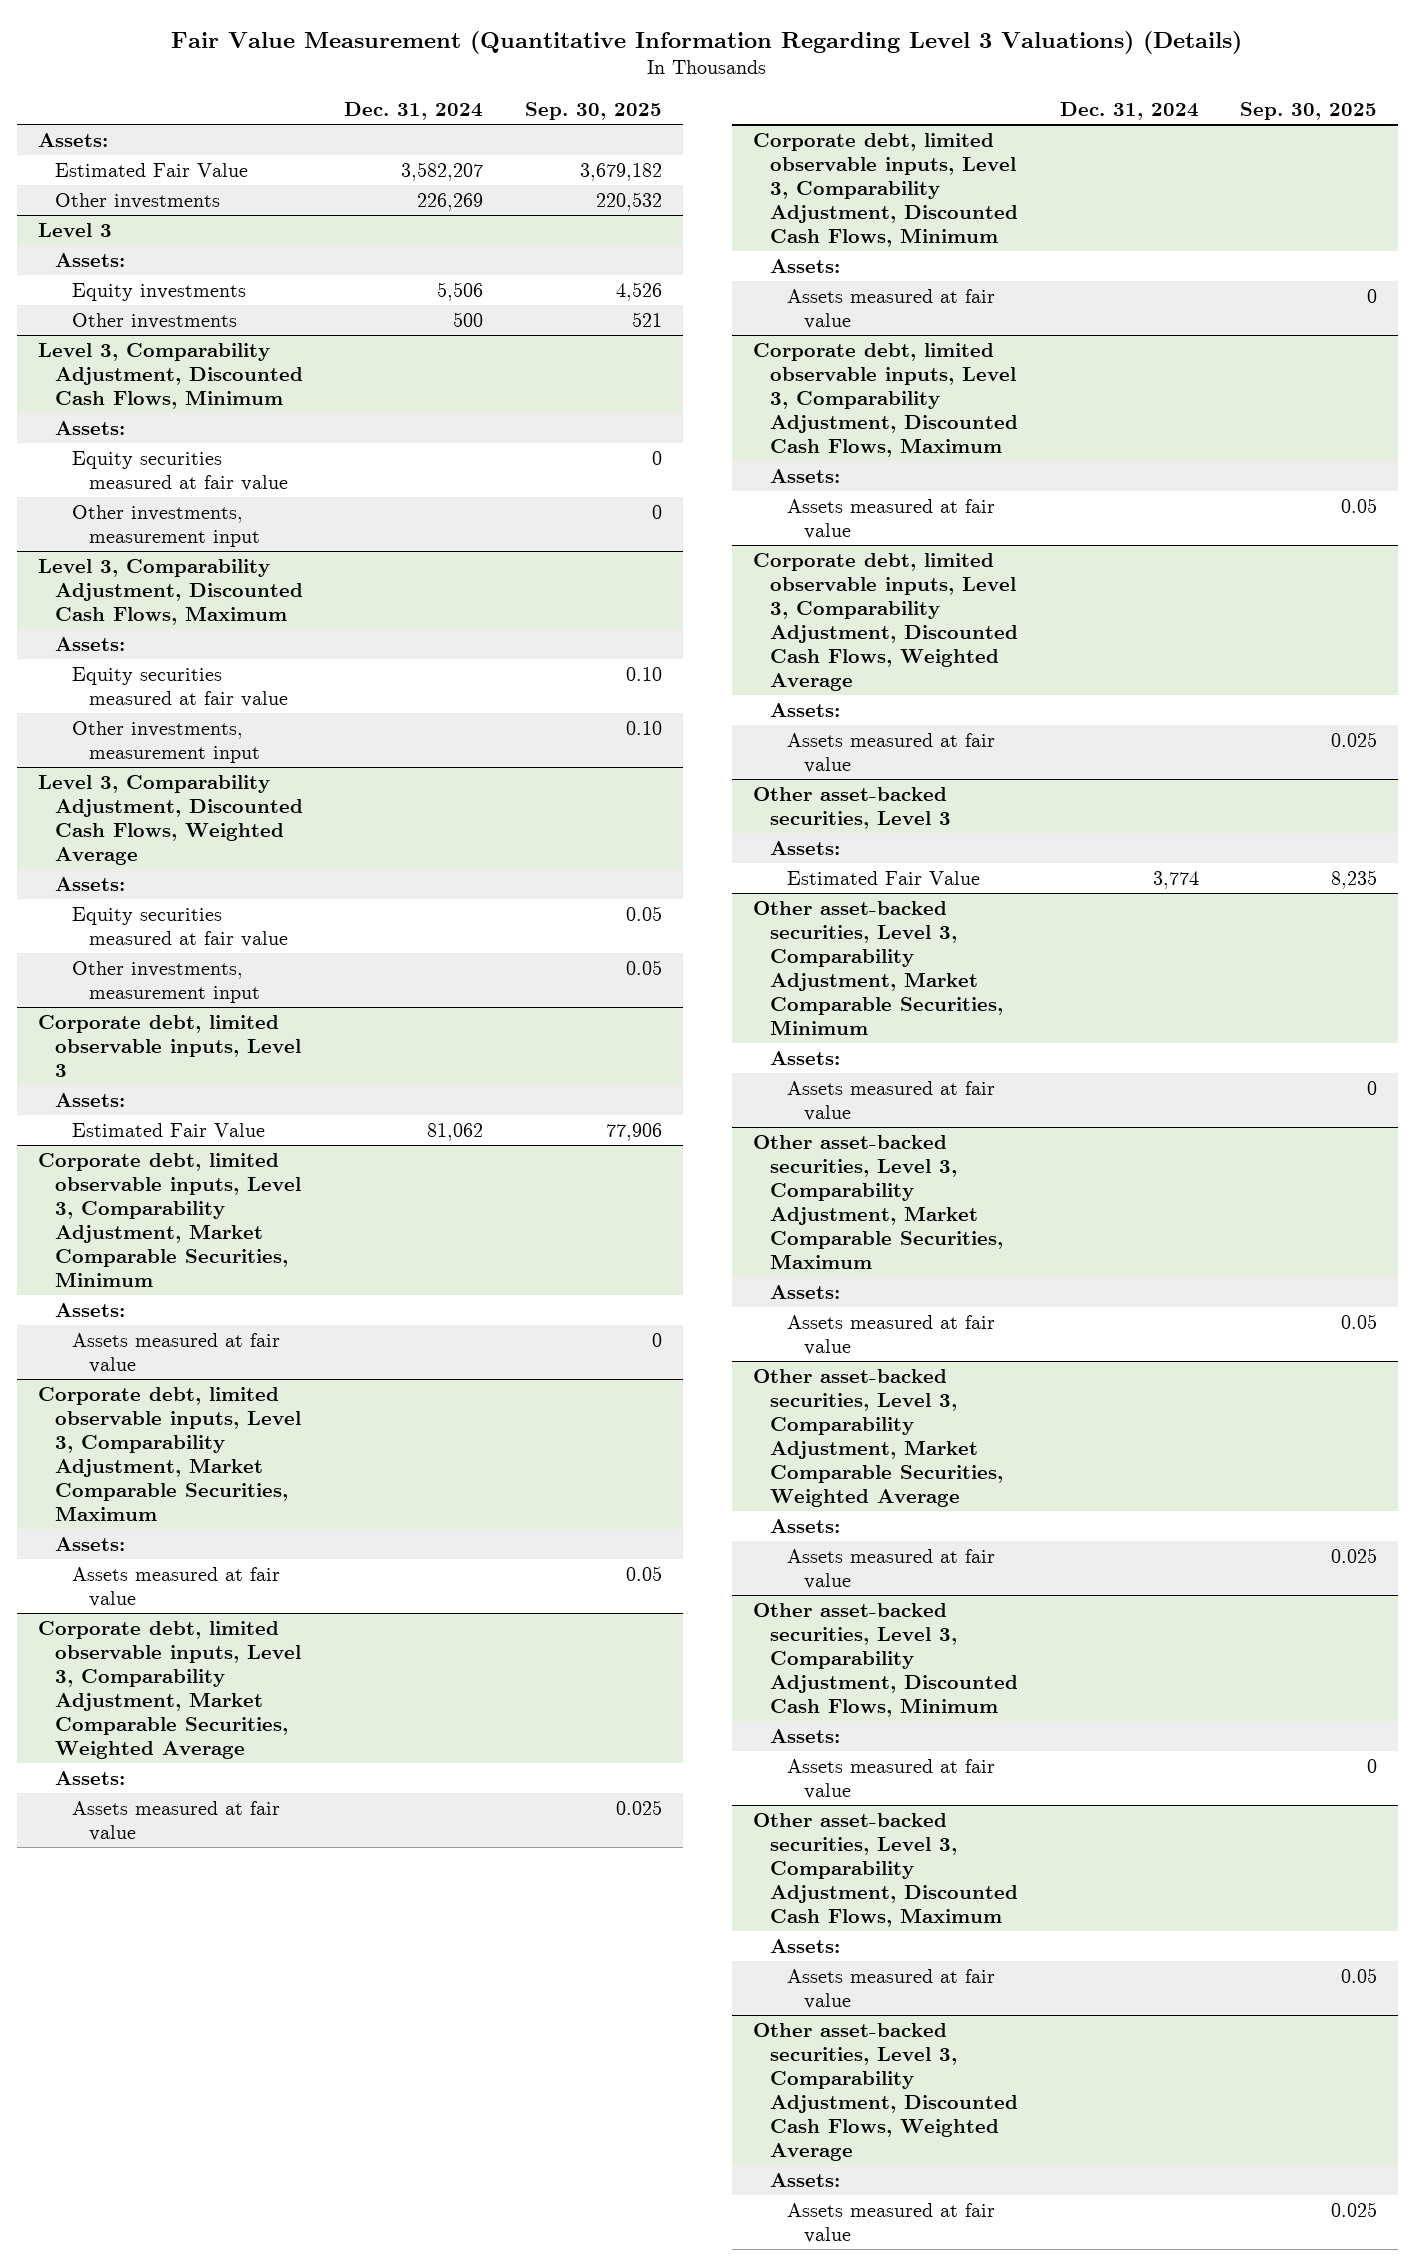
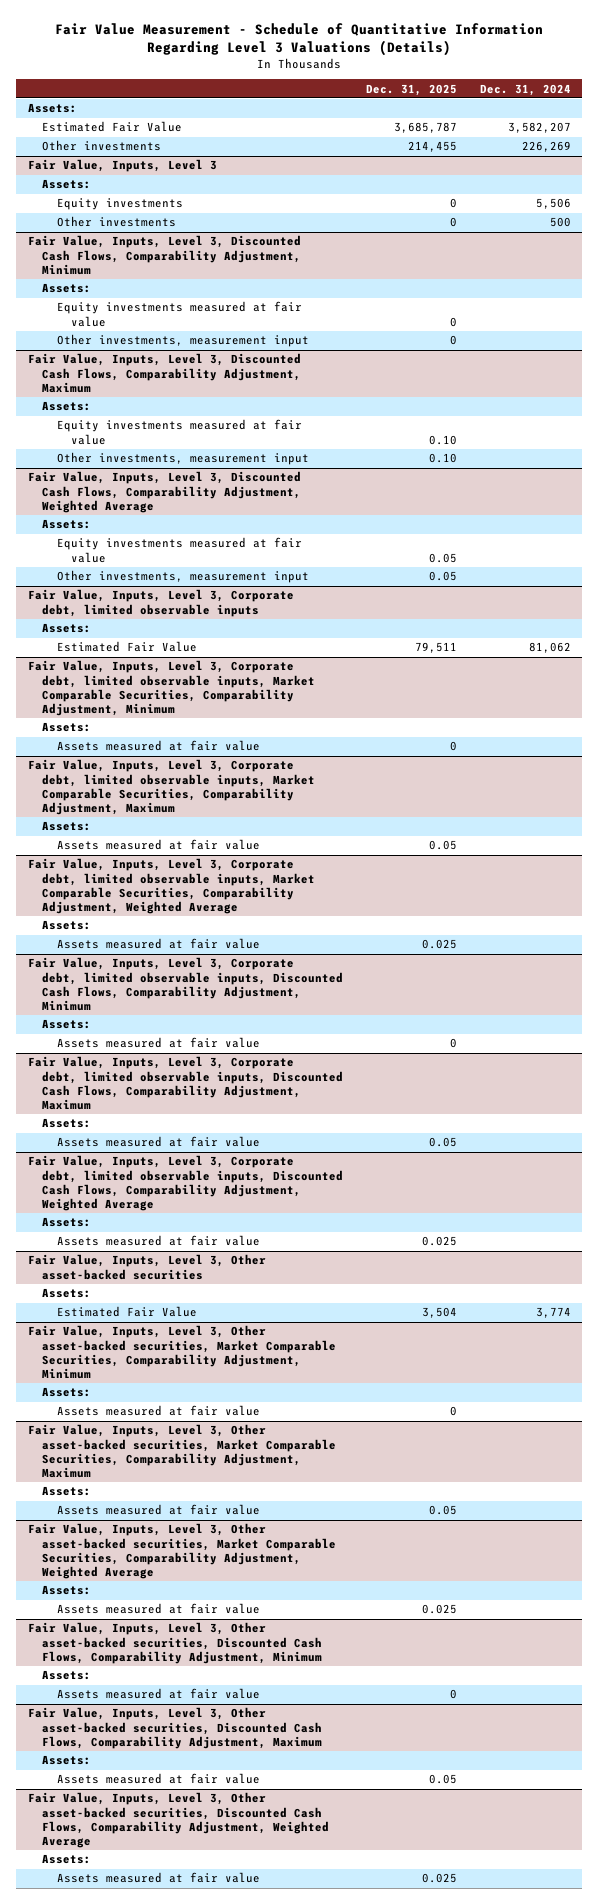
- Fair Value Measurement (Quantitative Information Regarding Level 3 Valuations) (Details)
+ Fair Value Measurement - Schedule of Quantitative Information Regarding Level 3 Valuations (Details)
- | Dec. 31, 2024 | Sep. 30, 2025
+ | Dec. 31, 2025 | Dec. 31, 2024
- Level 3
+ Fair Value, Inputs, Level 3
- Level 3, Comparability Adjustment, Discounted Cash Flows, Minimum
+ Fair Value, Inputs, Level 3, Discounted Cash Flows, Comparability Adjustment, Minimum
- Equity securities measured at fair value | | 0
+ Equity investments measured at fair value | 0 |
- Level 3, Comparability Adjustment, Discounted Cash Flows, Maximum
+ Fair Value, Inputs, Level 3, Discounted Cash Flows, Comparability Adjustment, Maximum
- Equity securities measured at fair value | | 0.10
+ Equity investments measured at fair value | 0.10 |
- Level 3, Comparability Adjustment, Discounted Cash Flows, Weighted Average
+ Fair Value, Inputs, Level 3, Discounted Cash Flows, Comparability Adjustment, Weighted Average
- Equity securities measured at fair value | | 0.05
+ Equity investments measured at fair value | 0.05 |
- Corporate debt, limited observable inputs, Level 3
+ Fair Value, Inputs, Level 3, Corporate debt, limited observable inputs
- Corporate debt, limited observable inputs, Level 3, Comparability Adjustment, Market Comparable Securities, Minimum
+ Fair Value, Inputs, Level 3, Corporate debt, limited observable inputs, Market Comparable Securities, Comparability Adjustment, Minimum
- Corporate debt, limited observable inputs, Level 3, Comparability Adjustment, Market Comparable Securities, Maximum
+ Fair Value, Inputs, Level 3, Corporate debt, limited observable inputs, Market Comparable Securities, Comparability Adjustment, Maximum
- Corporate debt, limited observable inputs, Level 3, Comparability Adjustment, Market Comparable Securities, Weighted Average
+ Fair Value, Inputs, Level 3, Corporate debt, limited observable inputs, Market Comparable Securities, Comparability Adjustment, Weighted Average
- Corporate debt, limited observable inputs, Level 3, Comparability Adjustment, Discounted Cash Flows, Minimum
+ Fair Value, Inputs, Level 3, Corporate debt, limited observable inputs, Discounted Cash Flows, Comparability Adjustment, Minimum
- Corporate debt, limited observable inputs, Level 3, Comparability Adjustment, Discounted Cash Flows, Maximum
+ Fair Value, Inputs, Level 3, Corporate debt, limited observable inputs, Discounted Cash Flows, Comparability Adjustment, Maximum
- Corporate debt, limited observable inputs, Level 3, Comparability Adjustment, Discounted Cash Flows, Weighted Average
+ Fair Value, Inputs, Level 3, Corporate debt, limited observable inputs, Discounted Cash Flows, Comparability Adjustment, Weighted Average
- Other asset-backed securities, Level 3
+ Fair Value, Inputs, Level 3, Other asset-backed securities
- Other asset-backed securities, Level 3, Comparability Adjustment, Market Comparable Securities, Minimum
+ Fair Value, Inputs, Level 3, Other asset-backed securities, Market Comparable Securities, Comparability Adjustment, Minimum
- Other asset-backed securities, Level 3, Comparability Adjustment, Market Comparable Securities, Maximum
+ Fair Value, Inputs, Level 3, Other asset-backed securities, Market Comparable Securities, Comparability Adjustment, Maximum
- Other asset-backed securities, Level 3, Comparability Adjustment, Market Comparable Securities, Weighted Average
+ Fair Value, Inputs, Level 3, Other asset-backed securities, Market Comparable Securities, Comparability Adjustment, Weighted Average
- Other asset-backed securities, Level 3, Comparability Adjustment, Discounted Cash Flows, Minimum
+ Fair Value, Inputs, Level 3, Other asset-backed securities, Discounted Cash Flows, Comparability Adjustment, Minimum
- Other asset-backed securities, Level 3, Comparability Adjustment, Discounted Cash Flows, Maximum
+ Fair Value, Inputs, Level 3, Other asset-backed securities, Discounted Cash Flows, Comparability Adjustment, Maximum
- Other asset-backed securities, Level 3, Comparability Adjustment, Discounted Cash Flows, Weighted Average
+ Fair Value, Inputs, Level 3, Other asset-backed securities, Discounted Cash Flows, Comparability Adjustment, Weighted Average

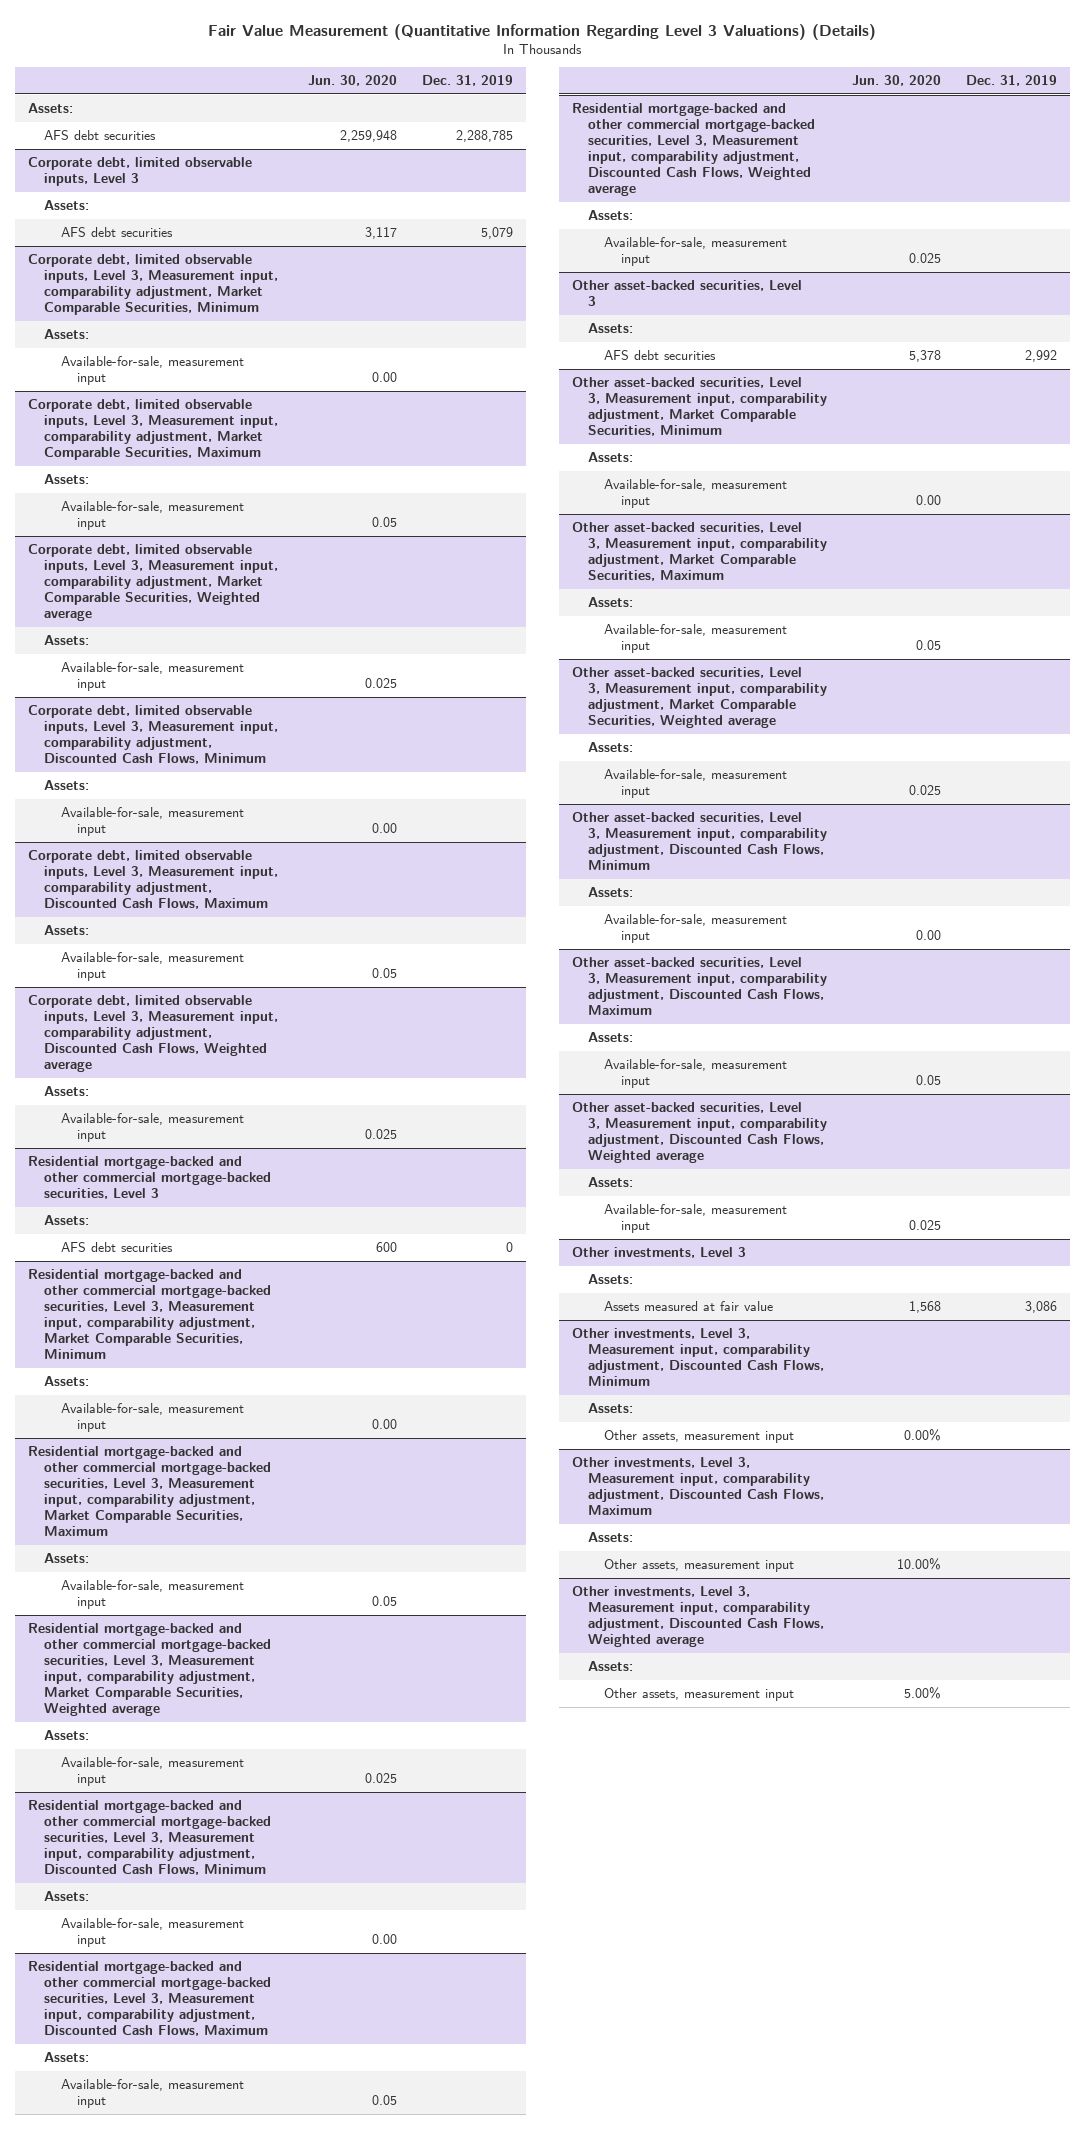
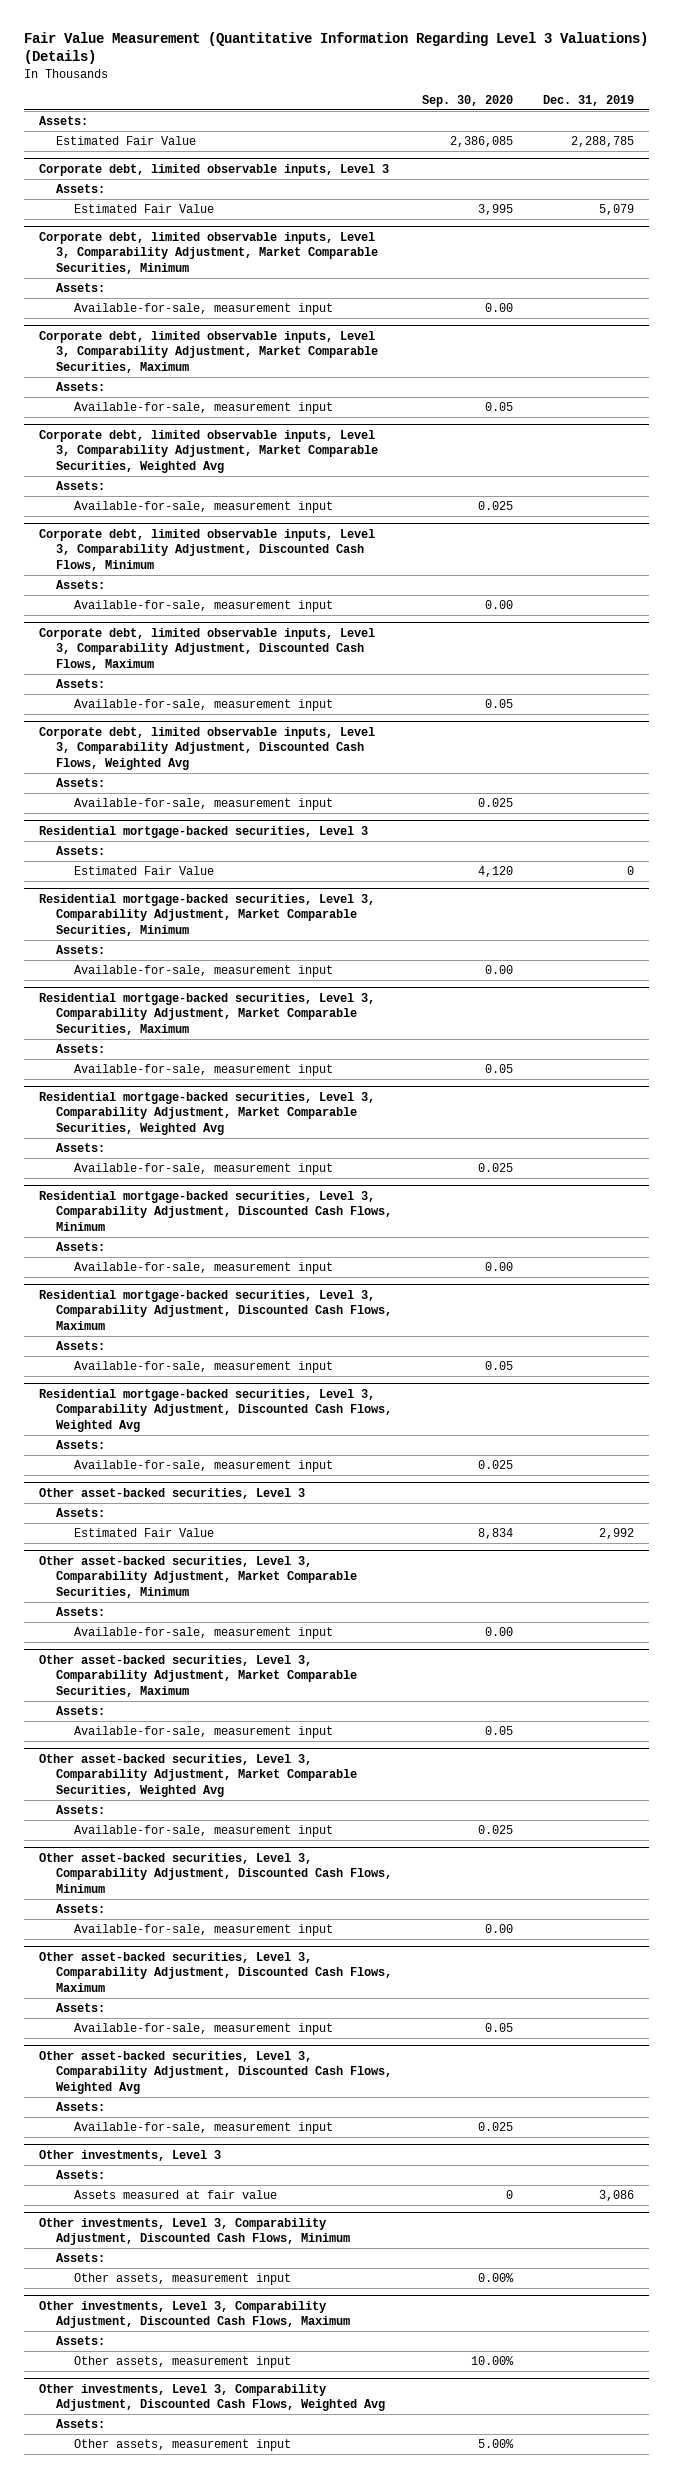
- | Jun. 30, 2020 | Dec. 31, 2019
+ | Sep. 30, 2020 | Dec. 31, 2019
- AFS debt securities | 2,259,948 | 2,288,785
+ Estimated Fair Value | 2,386,085 | 2,288,785
@ Corporate debt, limited observable inputs, Level 3
- AFS debt securities | 3,117 | 5,079
- Corporate debt, limited observable inputs, Level 3, Measurement input, comparability adjustment, Market Comparable Securities, Minimum
@ Corporate debt, limited observable inputs, Level 3
+ Estimated Fair Value | 3,995 | 5,079
+ Corporate debt, limited observable inputs, Level 3, Comparability Adjustment, Market Comparable Securities, Minimum
- Corporate debt, limited observable inputs, Level 3, Measurement input, comparability adjustment, Market Comparable Securities, Maximum
+ Corporate debt, limited observable inputs, Level 3, Comparability Adjustment, Market Comparable Securities, Maximum
- Corporate debt, limited observable inputs, Level 3, Measurement input, comparability adjustment, Market Comparable Securities, Weighted average
+ Corporate debt, limited observable inputs, Level 3, Comparability Adjustment, Market Comparable Securities, Weighted Avg
- Corporate debt, limited observable inputs, Level 3, Measurement input, comparability adjustment, Discounted Cash Flows, Minimum
+ Corporate debt, limited observable inputs, Level 3, Comparability Adjustment, Discounted Cash Flows, Minimum
- Corporate debt, limited observable inputs, Level 3, Measurement input, comparability adjustment, Discounted Cash Flows, Maximum
+ Corporate debt, limited observable inputs, Level 3, Comparability Adjustment, Discounted Cash Flows, Maximum
- Corporate debt, limited observable inputs, Level 3, Measurement input, comparability adjustment, Discounted Cash Flows, Weighted average
+ Corporate debt, limited observable inputs, Level 3, Comparability Adjustment, Discounted Cash Flows, Weighted Avg
- Residential mortgage-backed and other commercial mortgage-backed securities, Level 3
+ Residential mortgage-backed securities, Level 3
- AFS debt securities | 600 | 0
- Residential mortgage-backed and other commercial mortgage-backed securities, Level 3, Measurement input, comparability adjustment, Market Comparable Securities, Minimum
+ Estimated Fair Value | 4,120 | 0
+ Residential mortgage-backed securities, Level 3, Comparability Adjustment, Market Comparable Securities, Minimum
- Residential mortgage-backed and other commercial mortgage-backed securities, Level 3, Measurement input, comparability adjustment, Market Comparable Securities, Maximum
+ Residential mortgage-backed securities, Level 3, Comparability Adjustment, Market Comparable Securities, Maximum
- Residential mortgage-backed and other commercial mortgage-backed securities, Level 3, Measurement input, comparability adjustment, Market Comparable Securities, Weighted average
+ Residential mortgage-backed securities, Level 3, Comparability Adjustment, Market Comparable Securities, Weighted Avg
- Residential mortgage-backed and other commercial mortgage-backed securities, Level 3, Measurement input, comparability adjustment, Discounted Cash Flows, Minimum
+ Residential mortgage-backed securities, Level 3, Comparability Adjustment, Discounted Cash Flows, Minimum
- Residential mortgage-backed and other commercial mortgage-backed securities, Level 3, Measurement input, comparability adjustment, Discounted Cash Flows, Maximum
+ Residential mortgage-backed securities, Level 3, Comparability Adjustment, Discounted Cash Flows, Maximum
- Residential mortgage-backed and other commercial mortgage-backed securities, Level 3, Measurement input, comparability adjustment, Discounted Cash Flows, Weighted average
+ Residential mortgage-backed securities, Level 3, Comparability Adjustment, Discounted Cash Flows, Weighted Avg
@ Other asset-backed securities, Level 3
- AFS debt securities | 5,378 | 2,992
- Other asset-backed securities, Level 3, Measurement input, comparability adjustment, Market Comparable Securities, Minimum
@ Other asset-backed securities, Level 3
+ Estimated Fair Value | 8,834 | 2,992
+ Other asset-backed securities, Level 3, Comparability Adjustment, Market Comparable Securities, Minimum
- Other asset-backed securities, Level 3, Measurement input, comparability adjustment, Market Comparable Securities, Maximum
+ Other asset-backed securities, Level 3, Comparability Adjustment, Market Comparable Securities, Maximum
- Other asset-backed securities, Level 3, Measurement input, comparability adjustment, Market Comparable Securities, Weighted average
+ Other asset-backed securities, Level 3, Comparability Adjustment, Market Comparable Securities, Weighted Avg
- Other asset-backed securities, Level 3, Measurement input, comparability adjustment, Discounted Cash Flows, Minimum
+ Other asset-backed securities, Level 3, Comparability Adjustment, Discounted Cash Flows, Minimum
- Other asset-backed securities, Level 3, Measurement input, comparability adjustment, Discounted Cash Flows, Maximum
+ Other asset-backed securities, Level 3, Comparability Adjustment, Discounted Cash Flows, Maximum
- Other asset-backed securities, Level 3, Measurement input, comparability adjustment, Discounted Cash Flows, Weighted average
+ Other asset-backed securities, Level 3, Comparability Adjustment, Discounted Cash Flows, Weighted Avg
- Other investments, Level 3, Measurement input, comparability adjustment, Discounted Cash Flows, Minimum
+ Other investments, Level 3, Comparability Adjustment, Discounted Cash Flows, Minimum
- Other investments, Level 3, Measurement input, comparability adjustment, Discounted Cash Flows, Maximum
+ Other investments, Level 3, Comparability Adjustment, Discounted Cash Flows, Maximum
- Other investments, Level 3, Measurement input, comparability adjustment, Discounted Cash Flows, Weighted average
+ Other investments, Level 3, Comparability Adjustment, Discounted Cash Flows, Weighted Avg

